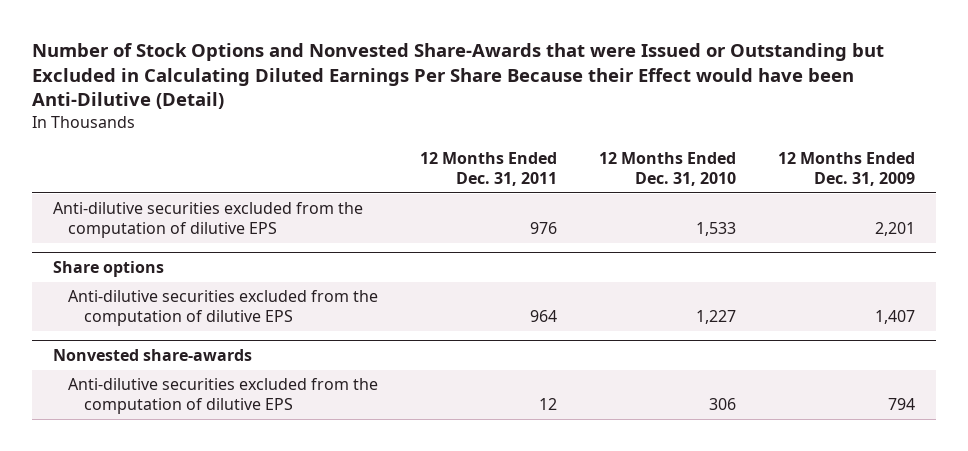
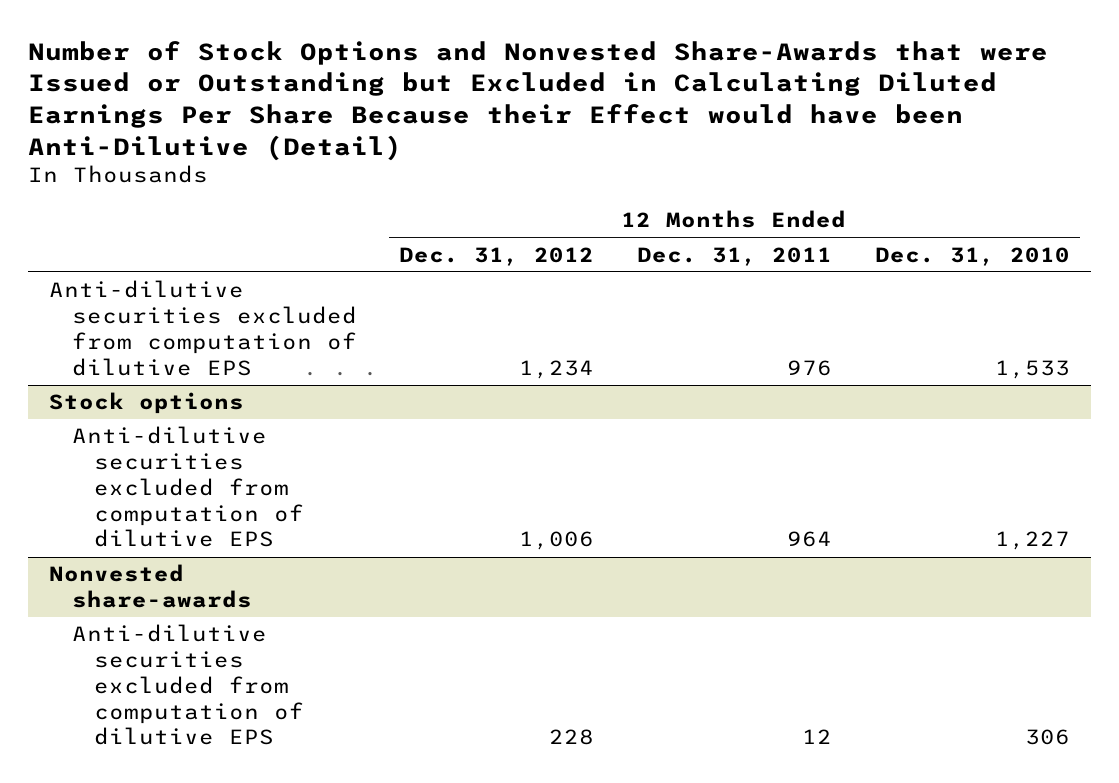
- | 12 Months Ended Dec. 31, 2011 | 12 Months Ended Dec. 31, 2010 | 12 Months Ended Dec. 31, 2009
+ | 12 Months Ended Dec. 31, 2012 | 12 Months Ended Dec. 31, 2011 | 12 Months Ended Dec. 31, 2010
- Anti-dilutive securities excluded from the computation of dilutive EPS | 976 | 1,533 | 2,201
- Share options
- Anti-dilutive securities excluded from the computation of dilutive EPS | 964 | 1,227 | 1,407
+ Anti-dilutive securities excluded from computation of dilutive EPS | 1,234 | 976 | 1,533
+ Stock options
+ Anti-dilutive securities excluded from computation of dilutive EPS | 1,006 | 964 | 1,227
@ Nonvested share-awards
- Anti-dilutive securities excluded from the computation of dilutive EPS | 12 | 306 | 794
+ Anti-dilutive securities excluded from computation of dilutive EPS | 228 | 12 | 306

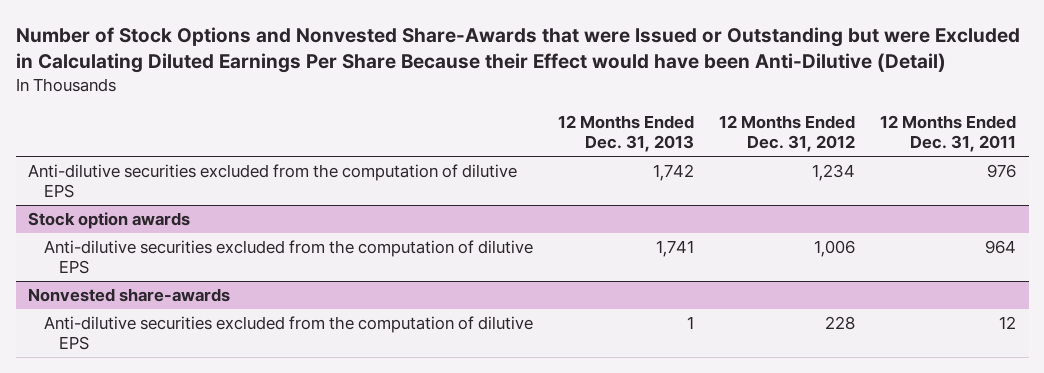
- Number of Stock Options and Nonvested Share-Awards that were Issued or Outstanding but Excluded in Calculating Diluted Earnings Per Share Because their Effect would have been Anti-Dilutive (Detail)
+ Number of Stock Options and Nonvested Share-Awards that were Issued or Outstanding but were Excluded in Calculating Diluted Earnings Per Share Because their Effect would have been Anti-Dilutive (Detail)
- | 12 Months Ended Dec. 31, 2012 | 12 Months Ended Dec. 31, 2011 | 12 Months Ended Dec. 31, 2010
+ | 12 Months Ended Dec. 31, 2013 | 12 Months Ended Dec. 31, 2012 | 12 Months Ended Dec. 31, 2011
- Anti-dilutive securities excluded from computation of dilutive EPS | 1,234 | 976 | 1,533
- Stock options
- Anti-dilutive securities excluded from computation of dilutive EPS | 1,006 | 964 | 1,227
+ Anti-dilutive securities excluded from the computation of dilutive EPS | 1,742 | 1,234 | 976
+ Stock option awards
+ Anti-dilutive securities excluded from the computation of dilutive EPS | 1,741 | 1,006 | 964
@ Nonvested share-awards
- Anti-dilutive securities excluded from computation of dilutive EPS | 228 | 12 | 306
+ Anti-dilutive securities excluded from the computation of dilutive EPS | 1 | 228 | 12

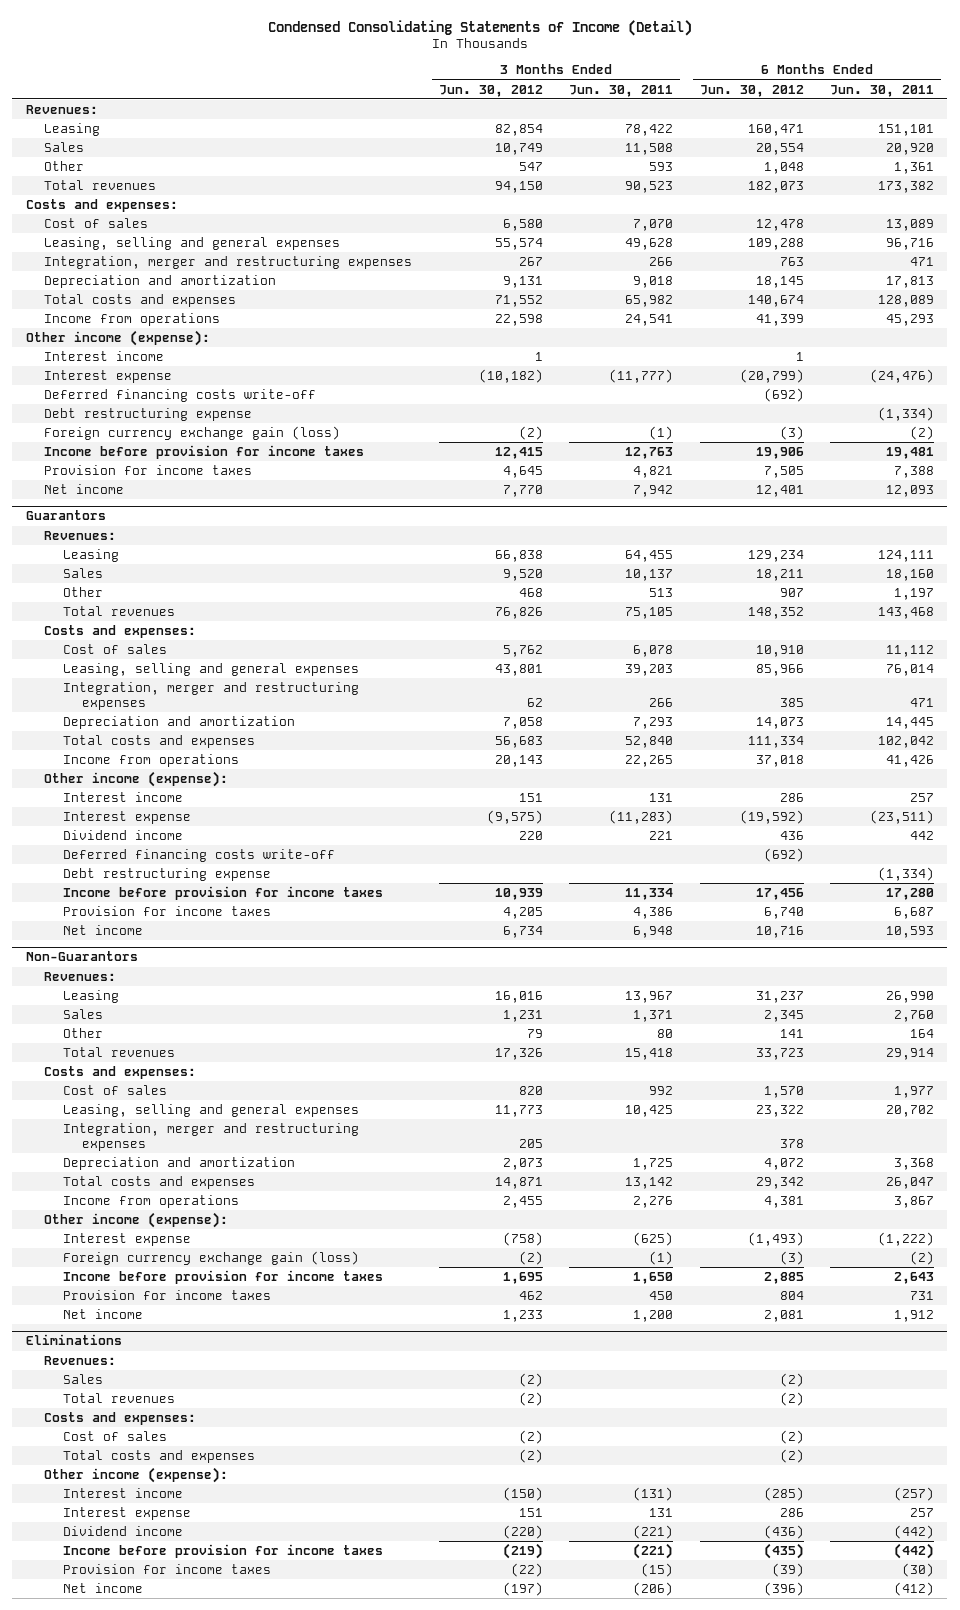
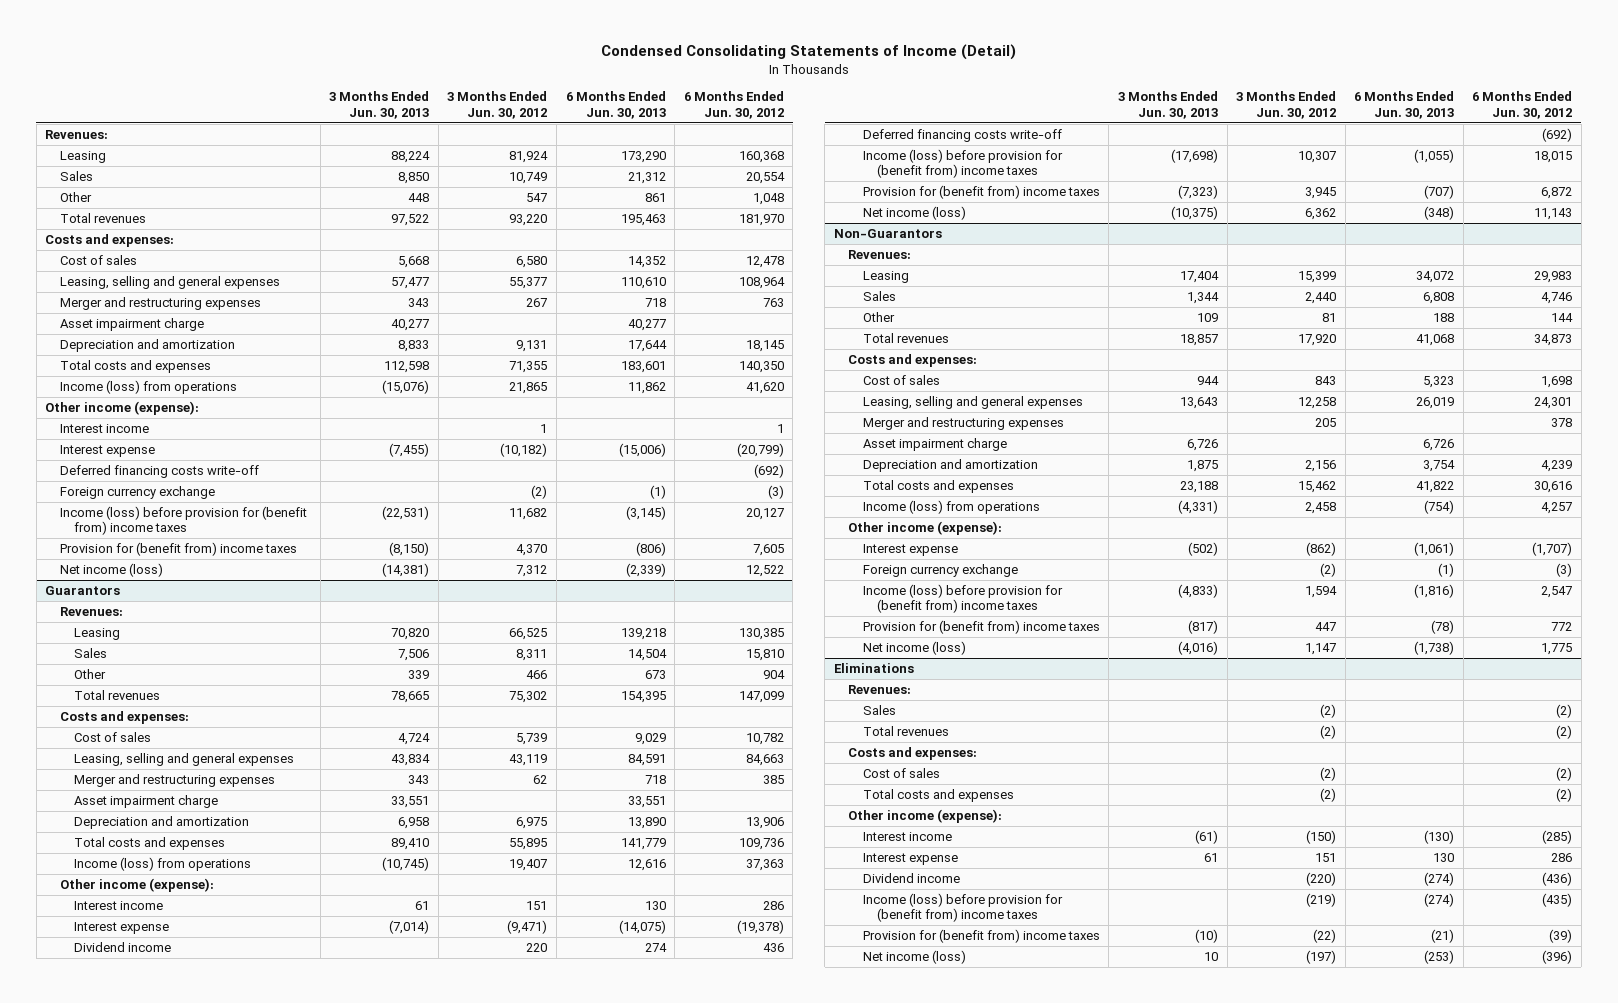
- | 3 Months Ended Jun. 30, 2012 | 3 Months Ended Jun. 30, 2011 | 6 Months Ended Jun. 30, 2012 | 6 Months Ended Jun. 30, 2011
+ | 3 Months Ended Jun. 30, 2013 | 3 Months Ended Jun. 30, 2012 | 6 Months Ended Jun. 30, 2013 | 6 Months Ended Jun. 30, 2012
- Leasing | 82,854 | 78,422 | 160,471 | 151,101
+ Leasing | 88,224 | 81,924 | 173,290 | 160,368
- Total revenues | 94,150 | 90,523 | 182,073 | 173,382
+ Total revenues | 97,522 | 93,220 | 195,463 | 181,970
- Leasing, selling and general expenses | 55,574 | 49,628 | 109,288 | 96,716
- Integration, merger and restructuring expenses | 267 | 266 | 763 | 471
+ Leasing, selling and general expenses | 57,477 | 55,377 | 110,610 | 108,964
+ Merger and restructuring expenses | 343 | 267 | 718 | 763
+ Asset impairment charge | 40,277 | | 40,277 |
- Total costs and expenses | 71,552 | 65,982 | 140,674 | 128,089
- Income from operations | 22,598 | 24,541 | 41,399 | 45,293
+ Total costs and expenses | 112,598 | 71,355 | 183,601 | 140,350
+ Income (loss) from operations | (15,076) | 21,865 | 11,862 | 41,620
- Debt restructuring expense | | | | (1,334)
- Foreign currency exchange gain (loss) | (2) | (1) | (3) | (2)
- Income before provision for income taxes | 12,415 | 12,763 | 19,906 | 19,481
- Provision for income taxes | 4,645 | 4,821 | 7,505 | 7,388
- Net income | 7,770 | 7,942 | 12,401 | 12,093
+ Foreign currency exchange | | (2) | (1) | (3)
+ Income (loss) before provision for (benefit from) income taxes | (22,531) | 11,682 | (3,145) | 20,127
+ Provision for (benefit from) income taxes | (8,150) | 4,370 | (806) | 7,605
+ Net income (loss) | (14,381) | 7,312 | (2,339) | 12,522
@ Guarantors
- Leasing | 66,838 | 64,455 | 129,234 | 124,111
- Sales | 9,520 | 10,137 | 18,211 | 18,160
- Other | 468 | 513 | 907 | 1,197
- Total revenues | 76,826 | 75,105 | 148,352 | 143,468
+ Leasing | 70,820 | 66,525 | 139,218 | 130,385
+ Sales | 7,506 | 8,311 | 14,504 | 15,810
+ Other | 339 | 466 | 673 | 904
+ Total revenues | 78,665 | 75,302 | 154,395 | 147,099
- Cost of sales | 5,762 | 6,078 | 10,910 | 11,112
- Leasing, selling and general expenses | 43,801 | 39,203 | 85,966 | 76,014
- Integration, merger and restructuring expenses | 62 | 266 | 385 | 471
- Depreciation and amortization | 7,058 | 7,293 | 14,073 | 14,445
- Total costs and expenses | 56,683 | 52,840 | 111,334 | 102,042
- Income from operations | 20,143 | 22,265 | 37,018 | 41,426
+ Cost of sales | 4,724 | 5,739 | 9,029 | 10,782
+ Leasing, selling and general expenses | 43,834 | 43,119 | 84,591 | 84,663
+ Merger and restructuring expenses | 343 | 62 | 718 | 385
+ Asset impairment charge | 33,551 | | 33,551 |
+ Depreciation and amortization | 6,958 | 6,975 | 13,890 | 13,906
+ Total costs and expenses | 89,410 | 55,895 | 141,779 | 109,736
+ Income (loss) from operations | (10,745) | 19,407 | 12,616 | 37,363
- Interest expense | (9,575) | (11,283) | (19,592) | (23,511)
+ Interest expense | (7,014) | (9,471) | (14,075) | (19,378)
- Debt restructuring expense | | | | (1,334)
- Income before provision for income taxes | 10,939 | 11,334 | 17,456 | 17,280
- Provision for income taxes | 4,205 | 4,386 | 6,740 | 6,687
- Net income | 6,734 | 6,948 | 10,716 | 10,593
+ Income (loss) before provision for (benefit from) income taxes | (17,698) | 10,307 | (1,055) | 18,015
+ Provision for (benefit from) income taxes | (7,323) | 3,945 | (707) | 6,872
+ Net income (loss) | (10,375) | 6,362 | (348) | 11,143
@ Non-Guarantors
- Leasing | 16,016 | 13,967 | 31,237 | 26,990
- Sales | 1,231 | 1,371 | 2,345 | 2,760
- Other | 79 | 80 | 141 | 164
- Total revenues | 17,326 | 15,418 | 33,723 | 29,914
+ Leasing | 17,404 | 15,399 | 34,072 | 29,983
+ Sales | 1,344 | 2,440 | 6,808 | 4,746
+ Other | 109 | 81 | 188 | 144
+ Total revenues | 18,857 | 17,920 | 41,068 | 34,873
- Cost of sales | 820 | 992 | 1,570 | 1,977
- Leasing, selling and general expenses | 11,773 | 10,425 | 23,322 | 20,702
- Integration, merger and restructuring expenses | 205 | | 378 |
- Depreciation and amortization | 2,073 | 1,725 | 4,072 | 3,368
- Total costs and expenses | 14,871 | 13,142 | 29,342 | 26,047
- Income from operations | 2,455 | 2,276 | 4,381 | 3,867
+ Cost of sales | 944 | 843 | 5,323 | 1,698
+ Leasing, selling and general expenses | 13,643 | 12,258 | 26,019 | 24,301
+ Merger and restructuring expenses | | 205 | | 378
+ Asset impairment charge | 6,726 | | 6,726 |
+ Depreciation and amortization | 1,875 | 2,156 | 3,754 | 4,239
+ Total costs and expenses | 23,188 | 15,462 | 41,822 | 30,616
+ Income (loss) from operations | (4,331) | 2,458 | (754) | 4,257
- Interest expense | (758) | (625) | (1,493) | (1,222)
- Foreign currency exchange gain (loss) | (2) | (1) | (3) | (2)
- Income before provision for income taxes | 1,695 | 1,650 | 2,885 | 2,643
- Provision for income taxes | 462 | 450 | 804 | 731
- Net income | 1,233 | 1,200 | 2,081 | 1,912
+ Interest expense | (502) | (862) | (1,061) | (1,707)
+ Foreign currency exchange | | (2) | (1) | (3)
+ Income (loss) before provision for (benefit from) income taxes | (4,833) | 1,594 | (1,816) | 2,547
+ Provision for (benefit from) income taxes | (817) | 447 | (78) | 772
+ Net income (loss) | (4,016) | 1,147 | (1,738) | 1,775
@ Eliminations
- Income before provision for income taxes | (219) | (221) | (435) | (442)
- Provision for income taxes | (22) | (15) | (39) | (30)
- Net income | (197) | (206) | (396) | (412)
+ Income (loss) before provision for (benefit from) income taxes | | (219) | (274) | (435)
+ Provision for (benefit from) income taxes | (10) | (22) | (21) | (39)
+ Net income (loss) | 10 | (197) | (253) | (396)

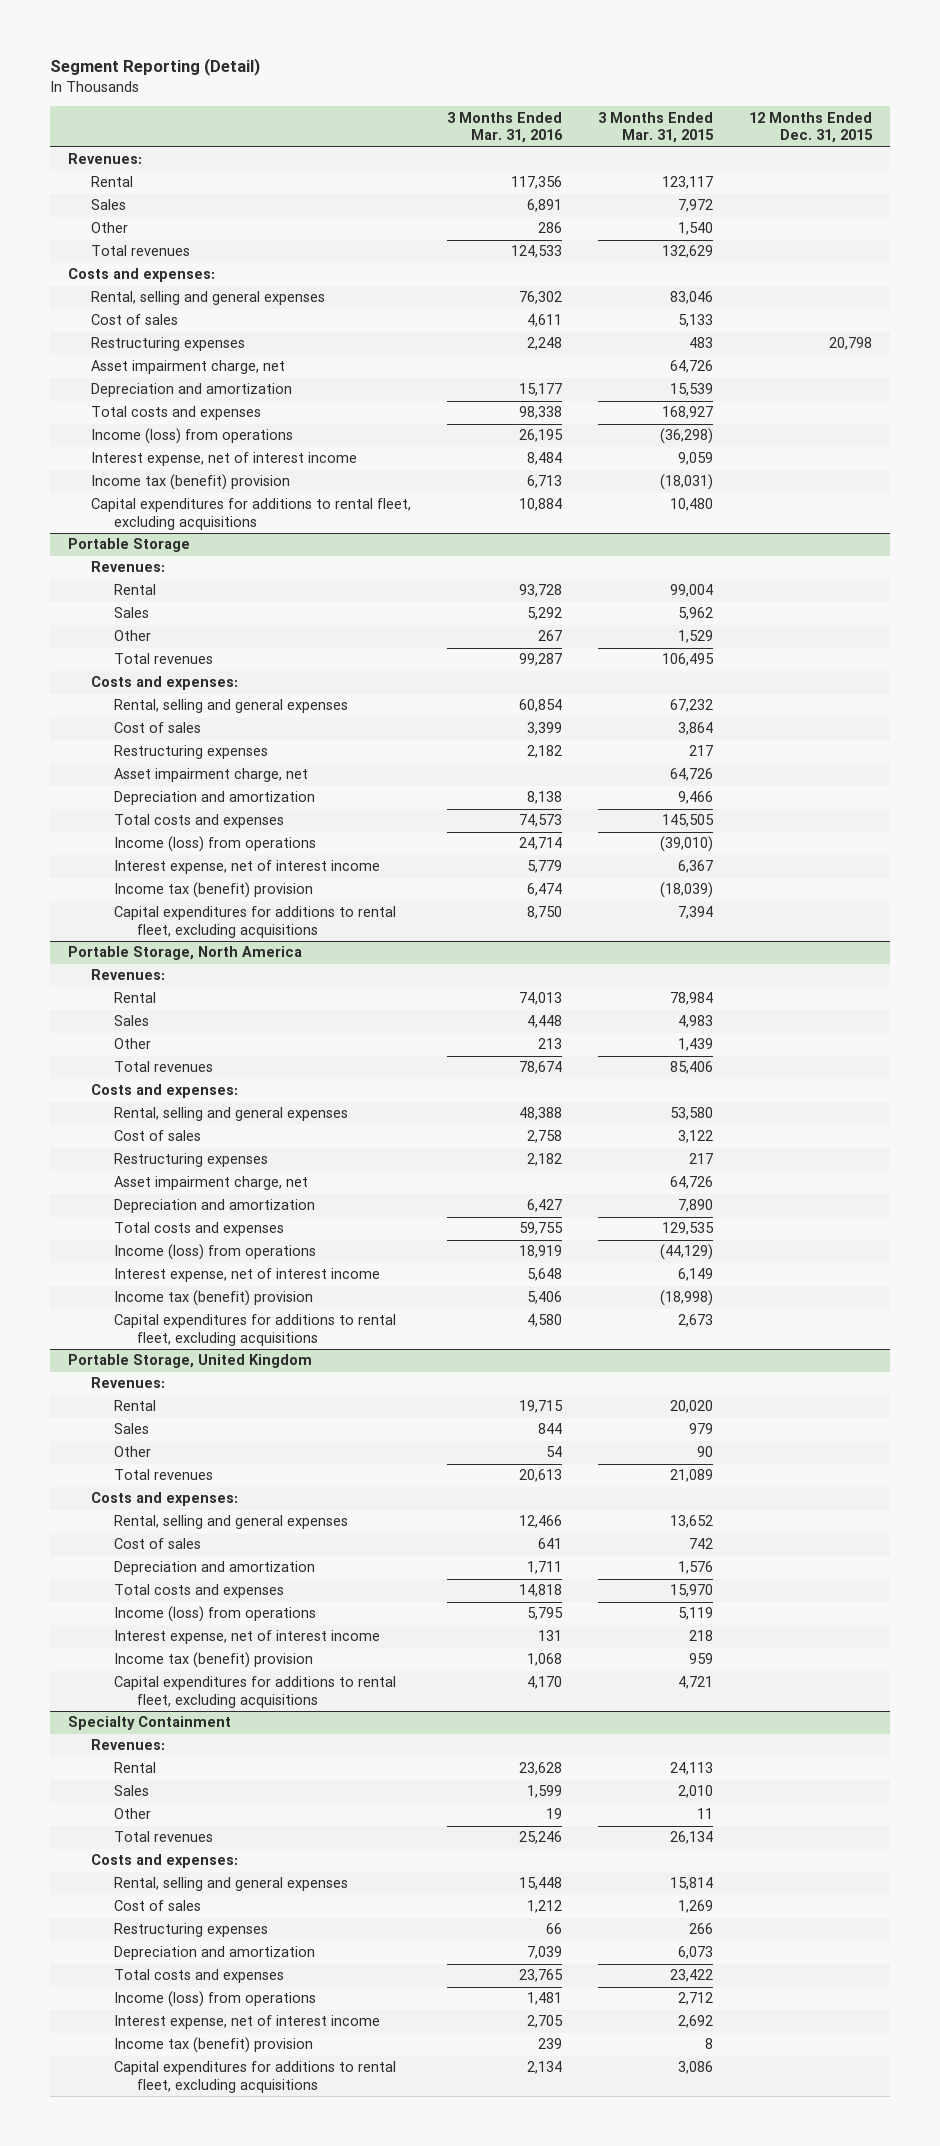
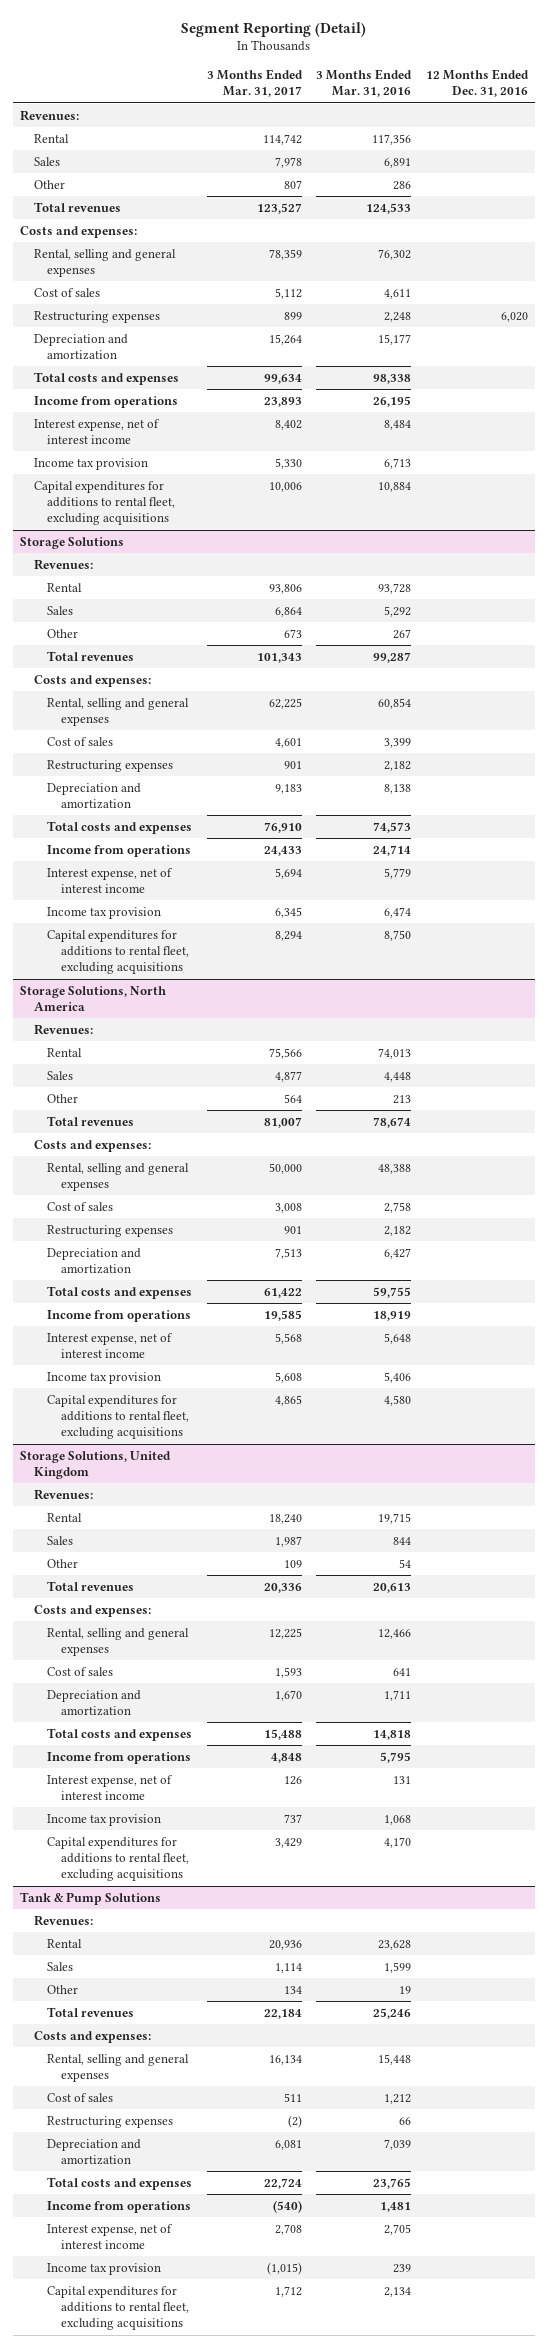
- | 3 Months Ended Mar. 31, 2016 | 3 Months Ended Mar. 31, 2015 | 12 Months Ended Dec. 31, 2015
+ | 3 Months Ended Mar. 31, 2017 | 3 Months Ended Mar. 31, 2016 | 12 Months Ended Dec. 31, 2016
- Asset impairment charge, net | | 64,726 |
- Income (loss) from operations | 26,195 | (36,298) |
+ Income from operations | 23,893 | 26,195 |
- Income tax (benefit) provision | 6,713 | (18,031) |
+ Income tax provision | 5,330 | 6,713 |
- Portable Storage
+ Storage Solutions
- Asset impairment charge, net | | 64,726 |
- Income (loss) from operations | 24,714 | (39,010) |
+ Income from operations | 24,433 | 24,714 |
- Income tax (benefit) provision | 6,474 | (18,039) |
+ Income tax provision | 6,345 | 6,474 |
- Portable Storage, North America
+ Storage Solutions, North America
- Asset impairment charge, net | | 64,726 |
- Income (loss) from operations | 18,919 | (44,129) |
+ Income from operations | 19,585 | 18,919 |
- Income tax (benefit) provision | 5,406 | (18,998) |
+ Income tax provision | 5,608 | 5,406 |
- Portable Storage, United Kingdom
+ Storage Solutions, United Kingdom
- Income (loss) from operations | 5,795 | 5,119 |
+ Income from operations | 4,848 | 5,795 |
- Income tax (benefit) provision | 1,068 | 959 |
+ Income tax provision | 737 | 1,068 |
- Specialty Containment
+ Tank & Pump Solutions
- Income (loss) from operations | 1,481 | 2,712 |
+ Income from operations | (540) | 1,481 |
- Income tax (benefit) provision | 239 | 8 |
+ Income tax provision | (1,015) | 239 |

